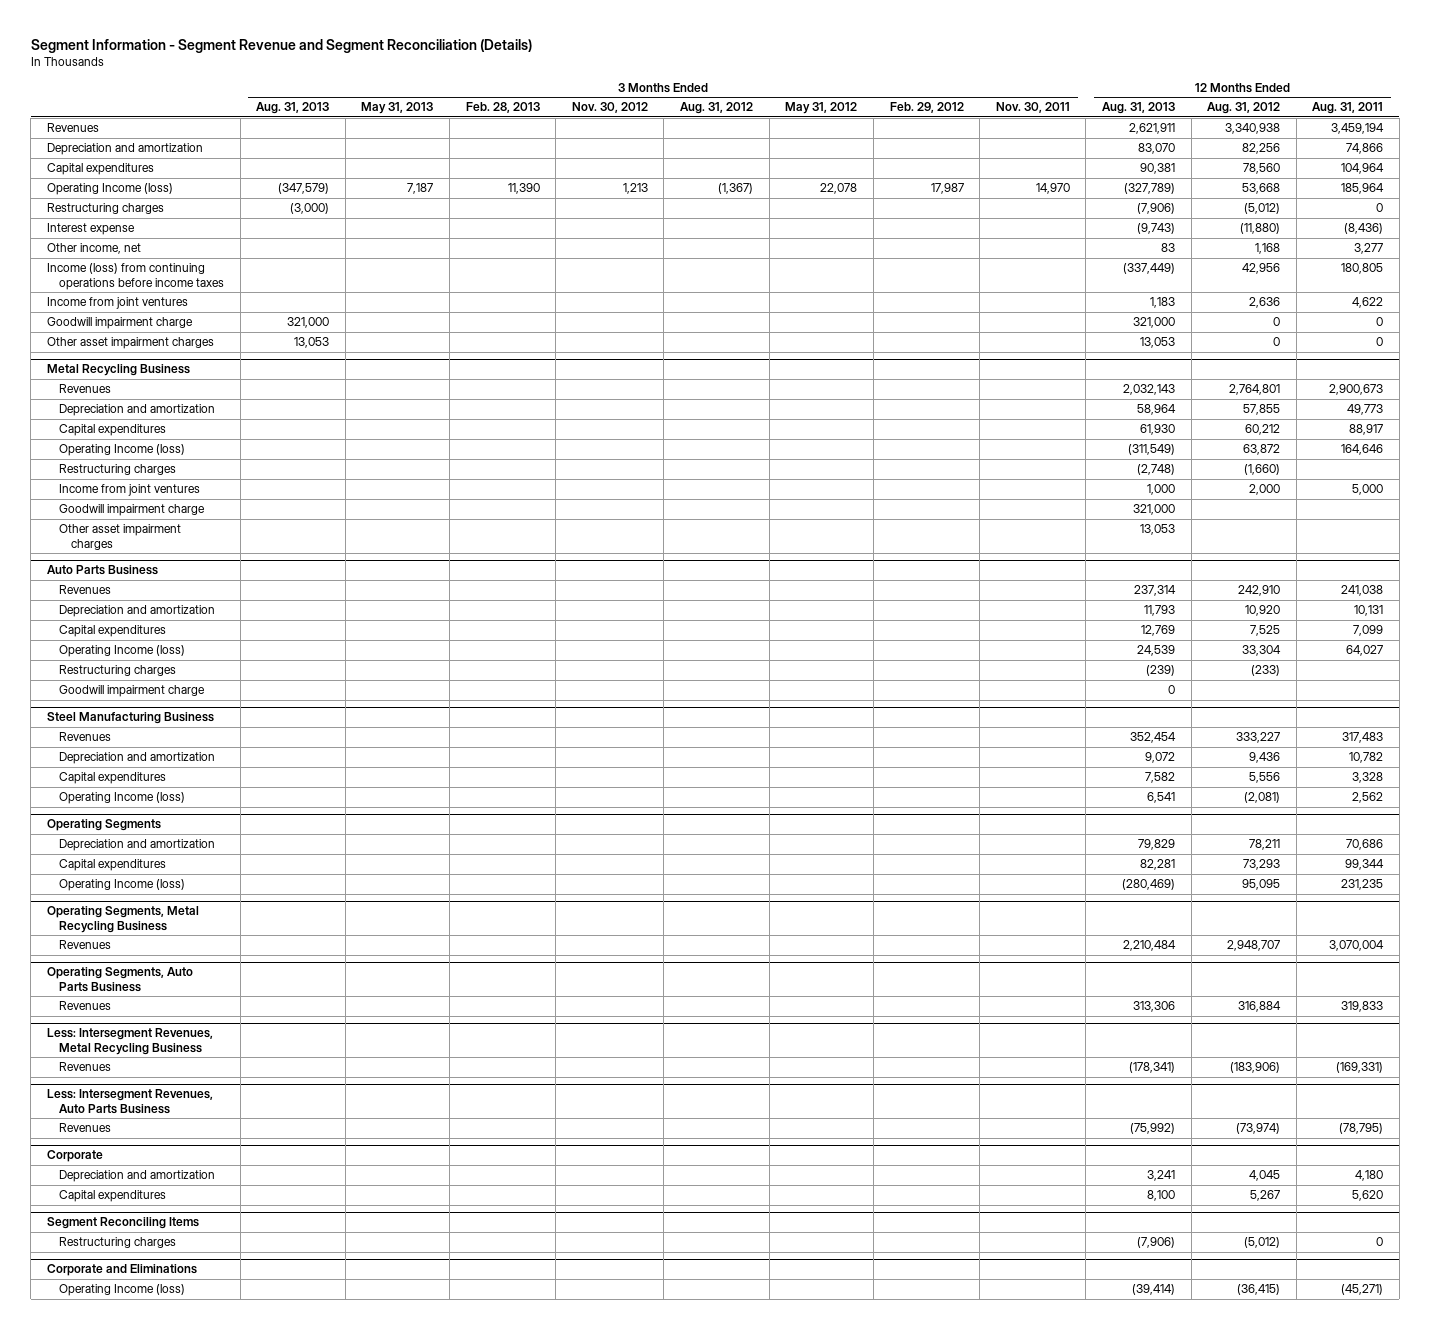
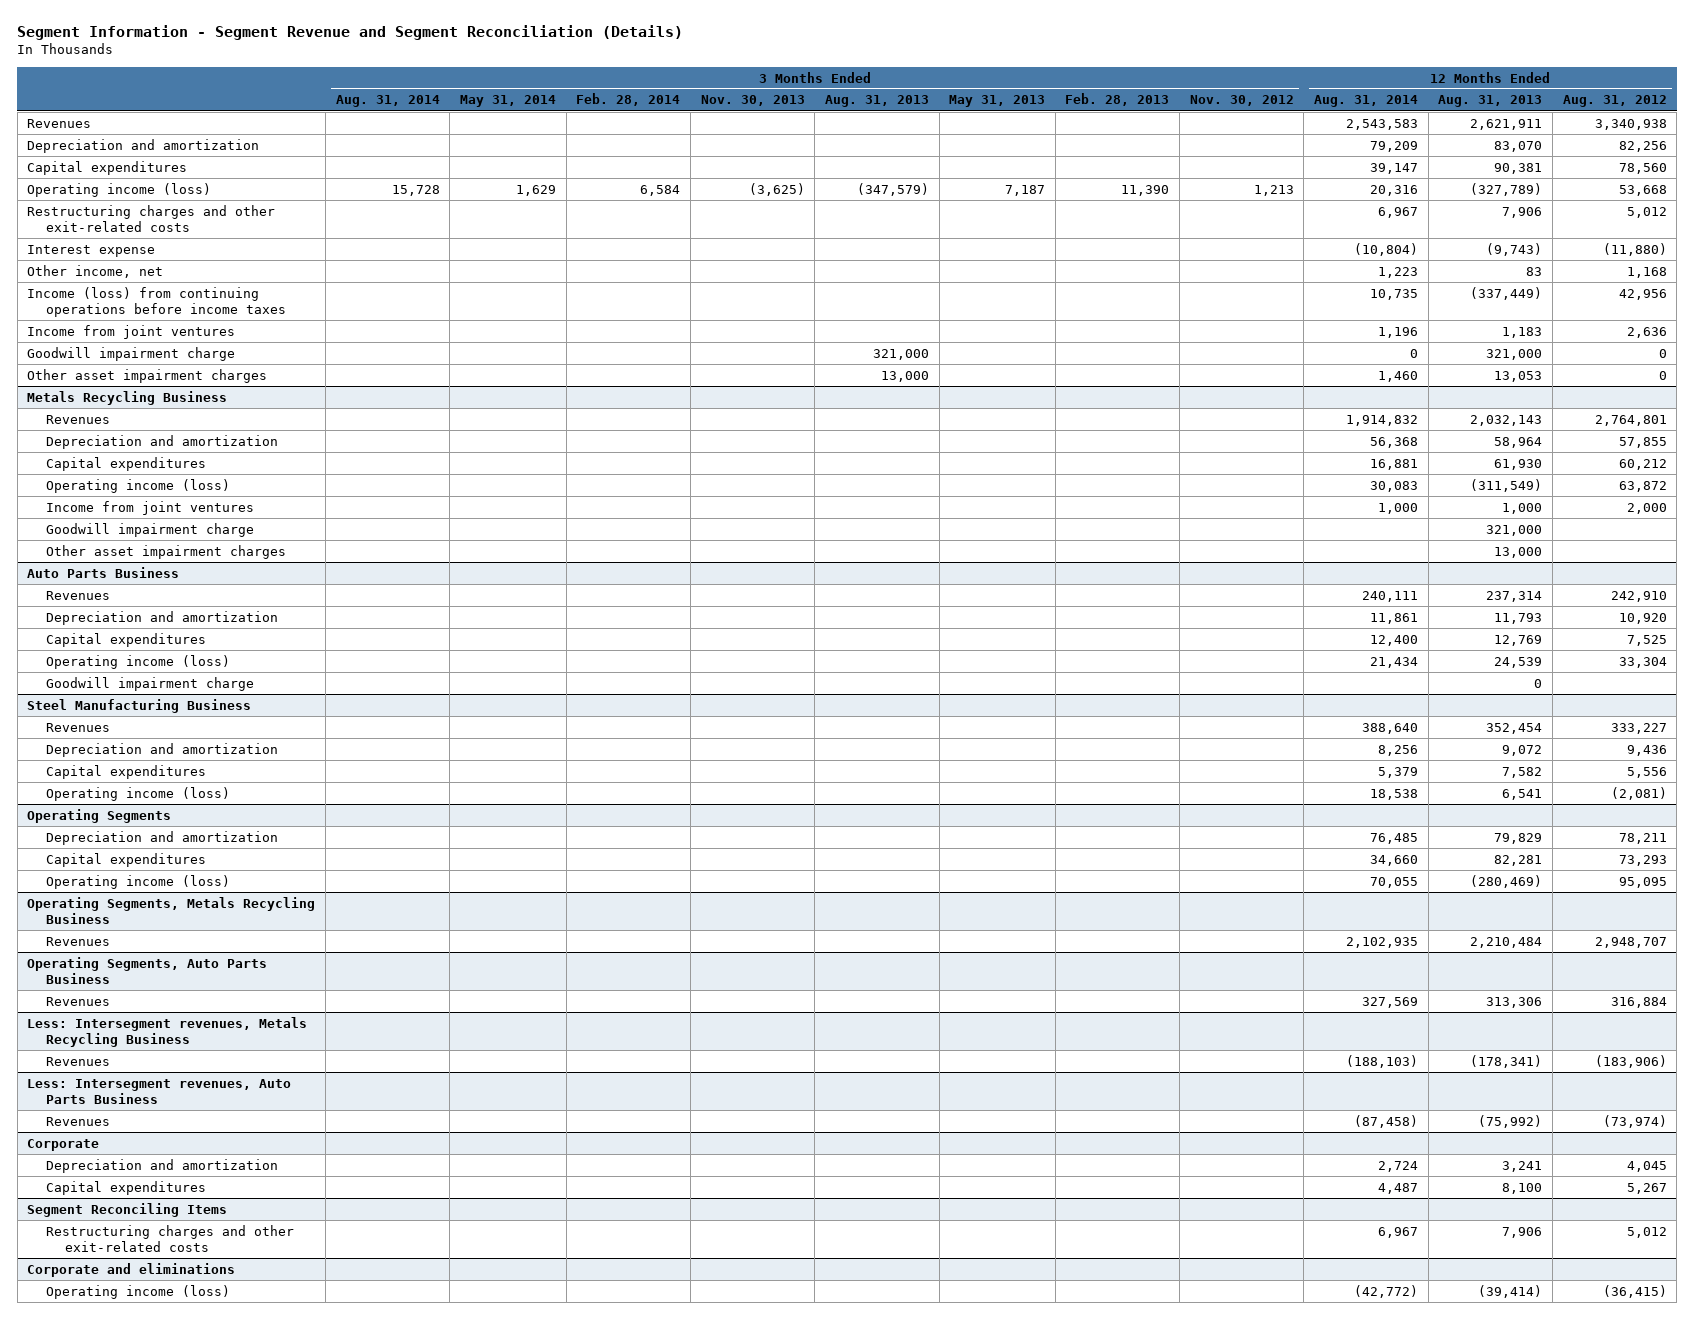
- | 3 Months Ended Aug. 31, 2013 | 3 Months Ended May 31, 2013 | 3 Months Ended Feb. 28, 2013 | 3 Months Ended Nov. 30, 2012 | 3 Months Ended Aug. 31, 2012 | 3 Months Ended May 31, 2012 | 3 Months Ended Feb. 29, 2012 | 3 Months Ended Nov. 30, 2011 | 12 Months Ended Aug. 31, 2013 | 12 Months Ended Aug. 31, 2012 | 12 Months Ended Aug. 31, 2011
+ | 3 Months Ended Aug. 31, 2014 | 3 Months Ended May 31, 2014 | 3 Months Ended Feb. 28, 2014 | 3 Months Ended Nov. 30, 2013 | 3 Months Ended Aug. 31, 2013 | 3 Months Ended May 31, 2013 | 3 Months Ended Feb. 28, 2013 | 3 Months Ended Nov. 30, 2012 | 12 Months Ended Aug. 31, 2014 | 12 Months Ended Aug. 31, 2013 | 12 Months Ended Aug. 31, 2012
- Operating Income (loss) | (347,579) | 7,187 | 11,390 | 1,213 | (1,367) | 22,078 | 17,987 | 14,970 | (327,789) | 53,668 | 185,964
- Restructuring charges | (3,000) | | | | | | | | (7,906) | (5,012) | 0
+ Operating income (loss) | 15,728 | 1,629 | 6,584 | (3,625) | (347,579) | 7,187 | 11,390 | 1,213 | 20,316 | (327,789) | 53,668
+ Restructuring charges and other exit-related costs | | | | | | | | | 6,967 | 7,906 | 5,012
- Other asset impairment charges | 13,053 | | | | | | | | 13,053 | 0 | 0
- Metal Recycling Business
+ Other asset impairment charges | | | | | 13,000 | | | | 1,460 | 13,053 | 0
+ Metals Recycling Business
- Operating Income (loss) | | | | | | | | | (311,549) | 63,872 | 164,646
- Restructuring charges | | | | | | | | | (2,748) | (1,660) |
+ Operating income (loss) | | | | | | | | | 30,083 | (311,549) | 63,872
- Other asset impairment charges | | | | | | | | | 13,053 | |
+ Other asset impairment charges | | | | | | | | | | 13,000 |
@ Auto Parts Business
- Operating Income (loss) | | | | | | | | | 24,539 | 33,304 | 64,027
- Restructuring charges | | | | | | | | | (239) | (233) |
+ Operating income (loss) | | | | | | | | | 21,434 | 24,539 | 33,304
@ Steel Manufacturing Business
- Operating Income (loss) | | | | | | | | | 6,541 | (2,081) | 2,562
+ Operating income (loss) | | | | | | | | | 18,538 | 6,541 | (2,081)
@ Operating Segments
- Operating Income (loss) | | | | | | | | | (280,469) | 95,095 | 231,235
- Operating Segments, Metal Recycling Business
@ Operating Segments
+ Operating income (loss) | | | | | | | | | 70,055 | (280,469) | 95,095
+ Operating Segments, Metals Recycling Business
- Less: Intersegment Revenues, Metal Recycling Business
+ Less: Intersegment revenues, Metals Recycling Business
- Less: Intersegment Revenues, Auto Parts Business
+ Less: Intersegment revenues, Auto Parts Business
@ Segment Reconciling Items
- Restructuring charges | | | | | | | | | (7,906) | (5,012) | 0
- Corporate and Eliminations
- Operating Income (loss) | | | | | | | | | (39,414) | (36,415) | (45,271)
@ Segment Reconciling Items
+ Restructuring charges and other exit-related costs | | | | | | | | | 6,967 | 7,906 | 5,012
+ Corporate and eliminations
+ Operating income (loss) | | | | | | | | | (42,772) | (39,414) | (36,415)

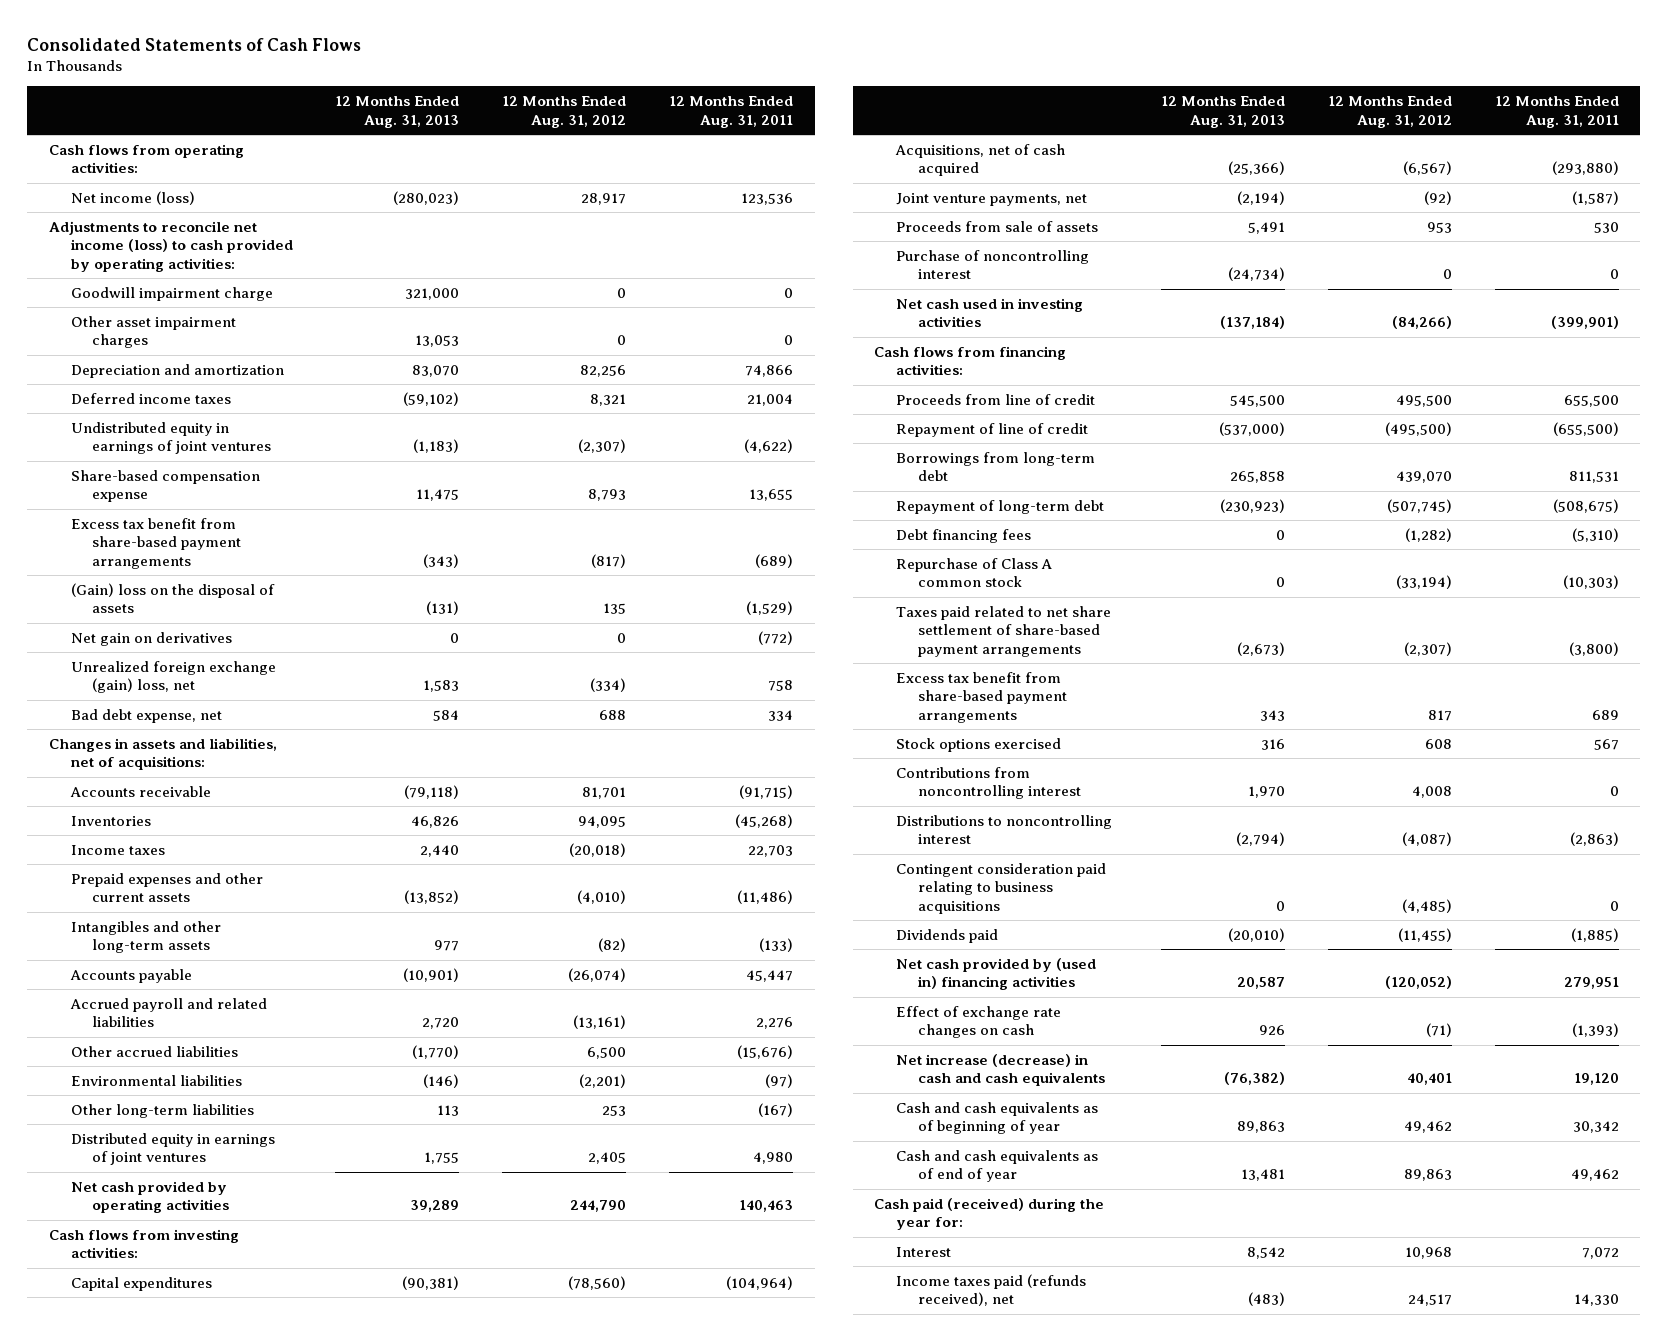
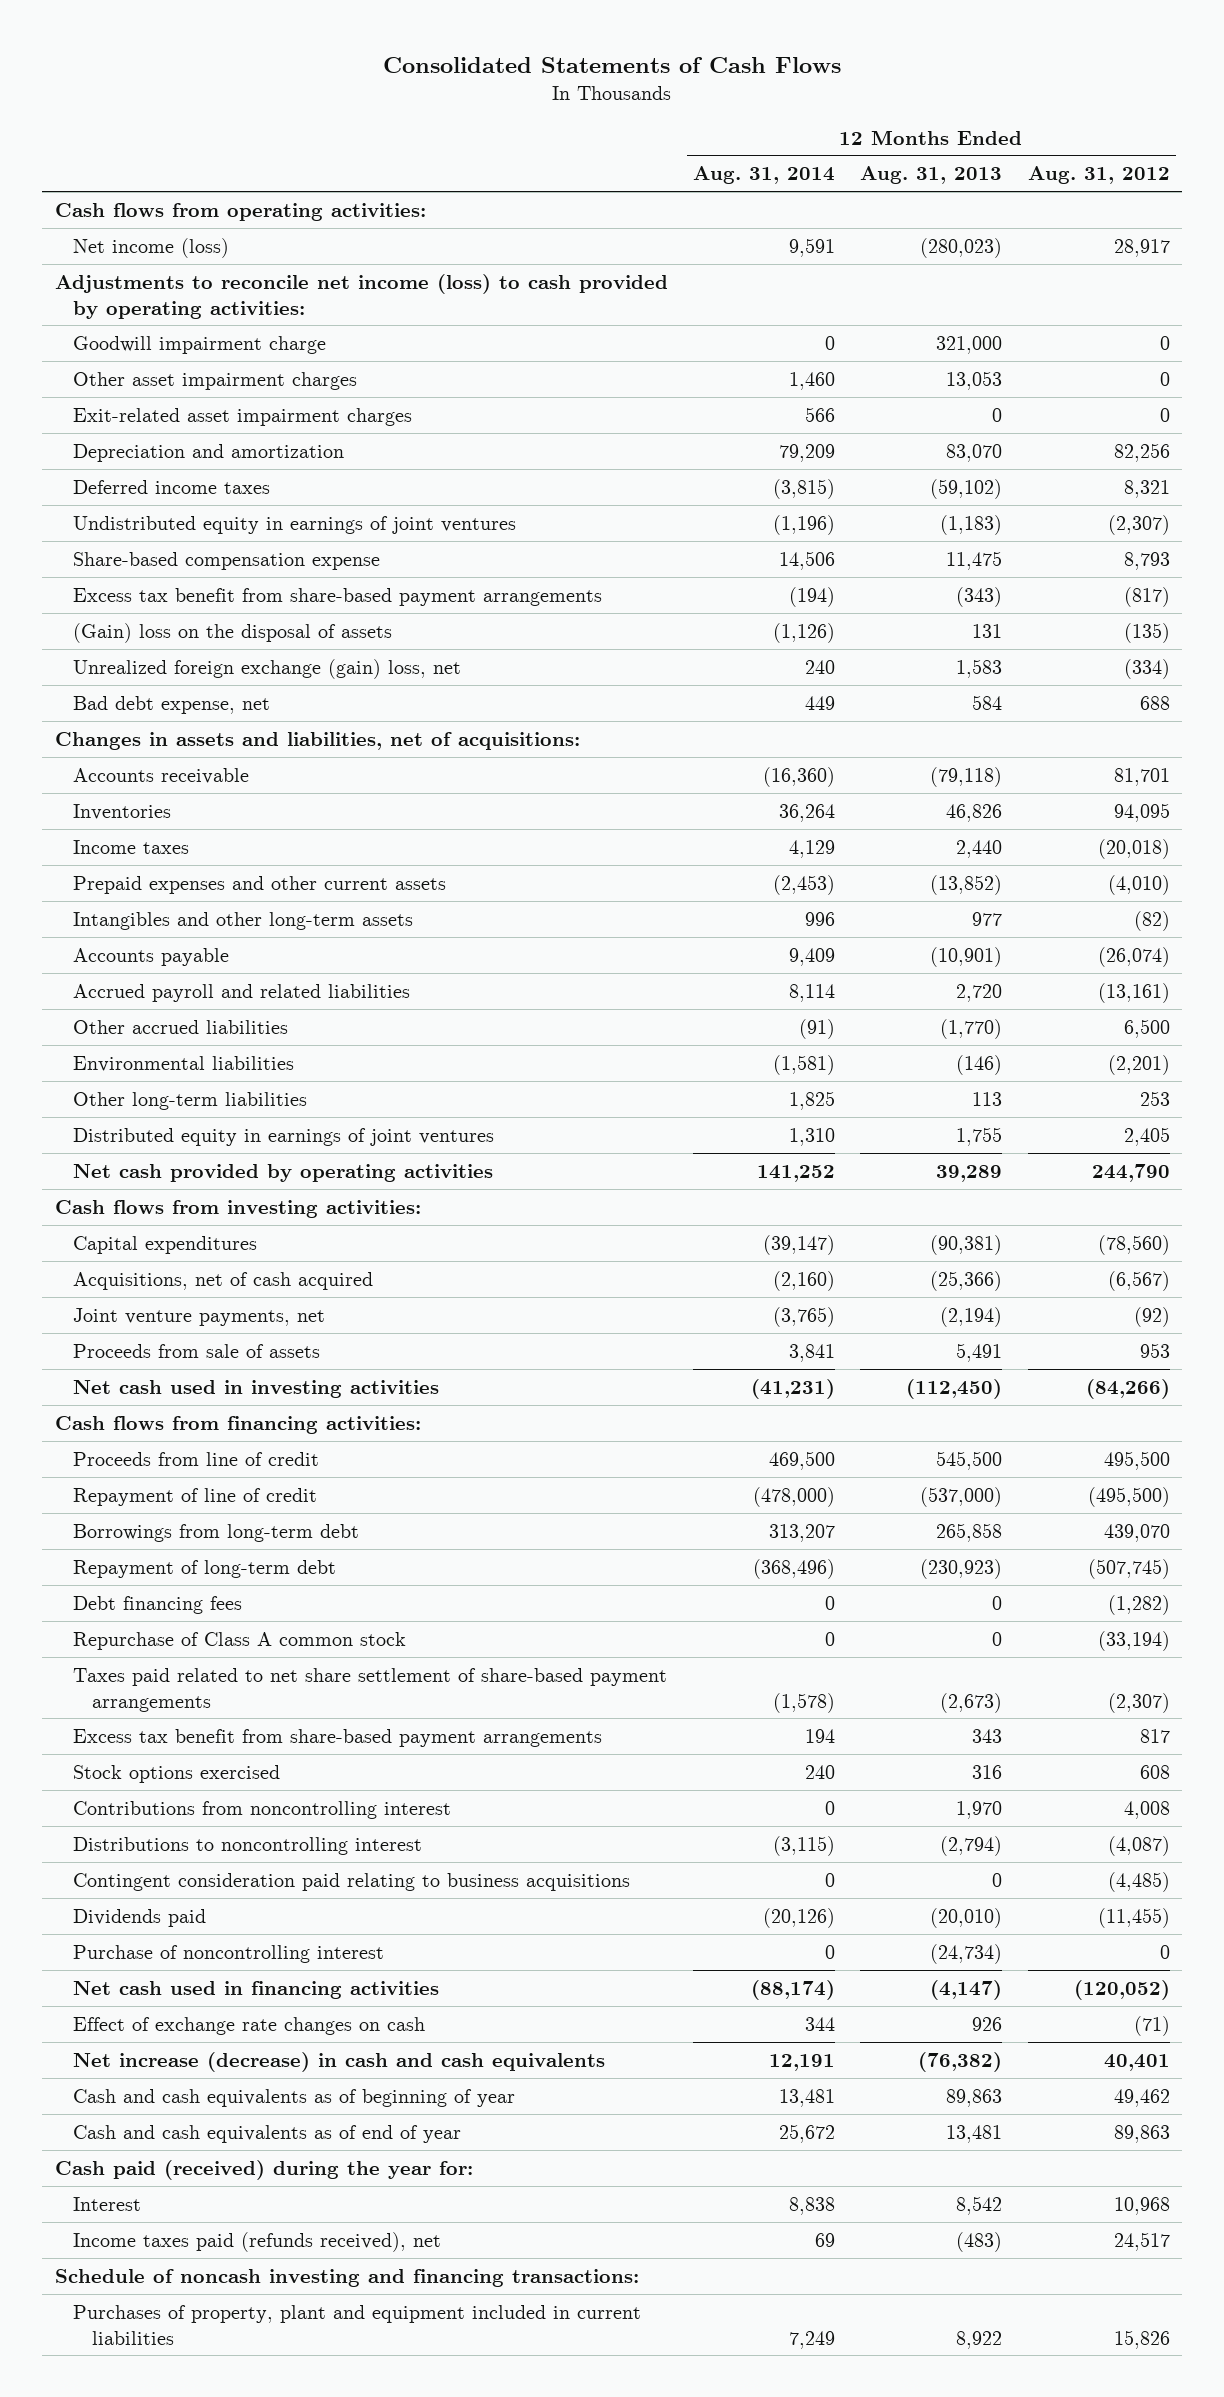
- | 12 Months Ended Aug. 31, 2013 | 12 Months Ended Aug. 31, 2012 | 12 Months Ended Aug. 31, 2011
+ | 12 Months Ended Aug. 31, 2014 | 12 Months Ended Aug. 31, 2013 | 12 Months Ended Aug. 31, 2012
+ Exit-related asset impairment charges | 566 | 0 | 0
- (Gain) loss on the disposal of assets | (131) | 135 | (1,529)
- Net gain on derivatives | 0 | 0 | (772)
+ (Gain) loss on the disposal of assets | (1,126) | 131 | (135)
- Net cash used in investing activities | (137,184) | (84,266) | (399,901)
+ Net cash used in investing activities | (41,231) | (112,450) | (84,266)
- Net cash provided by (used in) financing activities | 20,587 | (120,052) | 279,951
moved down: Purchase of noncontrolling interest | 0 | (24,734) | 0
+ Net cash used in financing activities | (88,174) | (4,147) | (120,052)
+ Schedule of noncash investing and financing transactions:
+ Purchases of property, plant and equipment included in current liabilities | 7,249 | 8,922 | 15,826

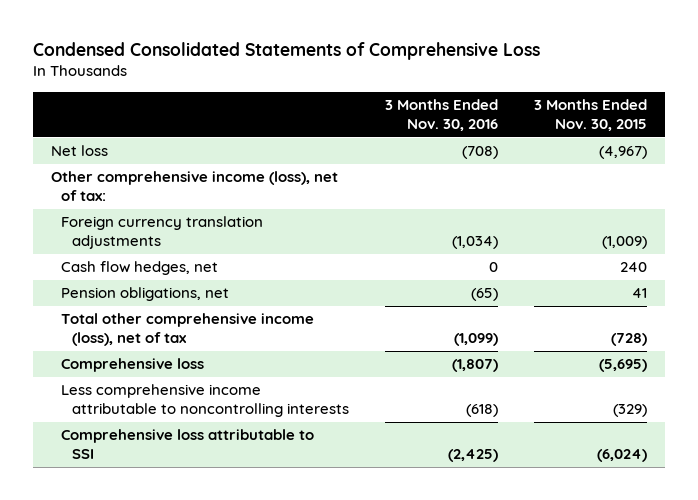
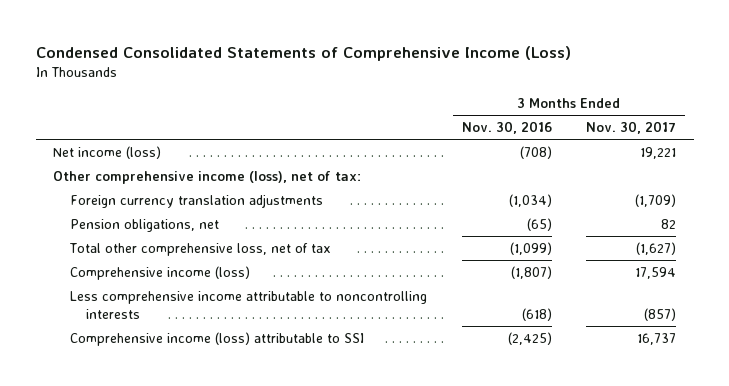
- Condensed Consolidated Statements of Comprehensive Loss
+ Condensed Consolidated Statements of Comprehensive Income (Loss)
- | 3 Months Ended Nov. 30, 2016 | 3 Months Ended Nov. 30, 2015
+ | 3 Months Ended Nov. 30, 2016 | 3 Months Ended Nov. 30, 2017
- Net loss | (708) | (4,967)
+ Net income (loss) | (708) | 19,221
- Cash flow hedges, net | 0 | 240
- Total other comprehensive income (loss), net of tax | (1,099) | (728)
- Comprehensive loss | (1,807) | (5,695)
+ Total other comprehensive loss, net of tax | (1,099) | (1,627)
+ Comprehensive income (loss) | (1,807) | 17,594
- Comprehensive loss attributable to SSI | (2,425) | (6,024)
+ Comprehensive income (loss) attributable to SSI | (2,425) | 16,737

